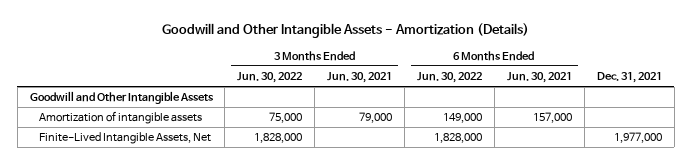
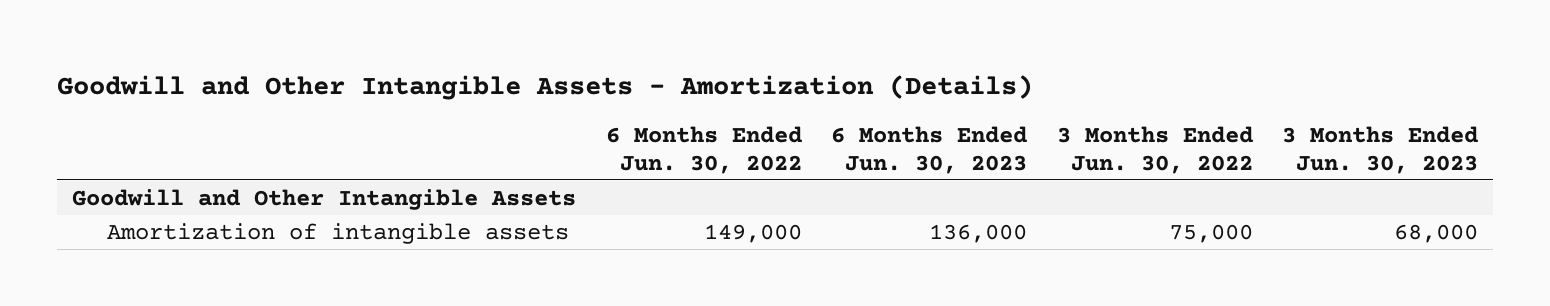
- | 3 Months Ended Jun. 30, 2022 | 3 Months Ended Jun. 30, 2021 | 6 Months Ended Jun. 30, 2022 | 6 Months Ended Jun. 30, 2021 | Dec. 31, 2021
+ | 6 Months Ended Jun. 30, 2022 | 6 Months Ended Jun. 30, 2023 | 3 Months Ended Jun. 30, 2022 | 3 Months Ended Jun. 30, 2023
- Finite-Lived Intangible Assets, Net | 1,828,000 | | 1,828,000 | | 1,977,000

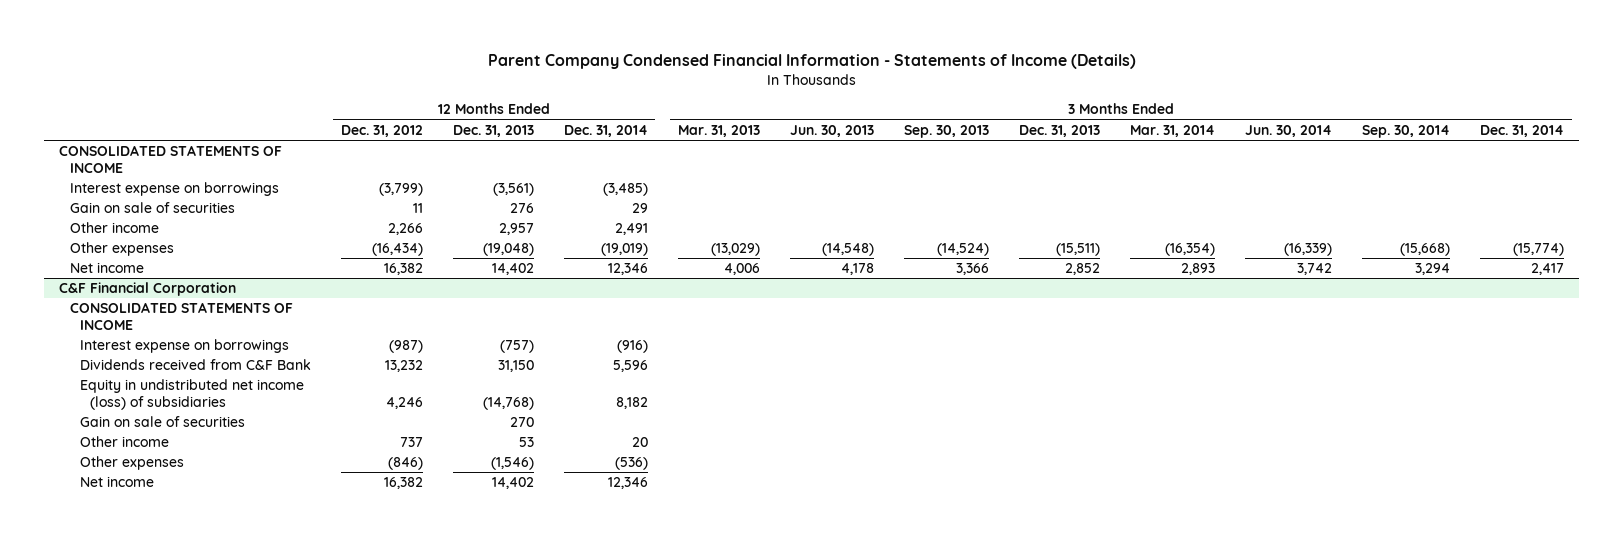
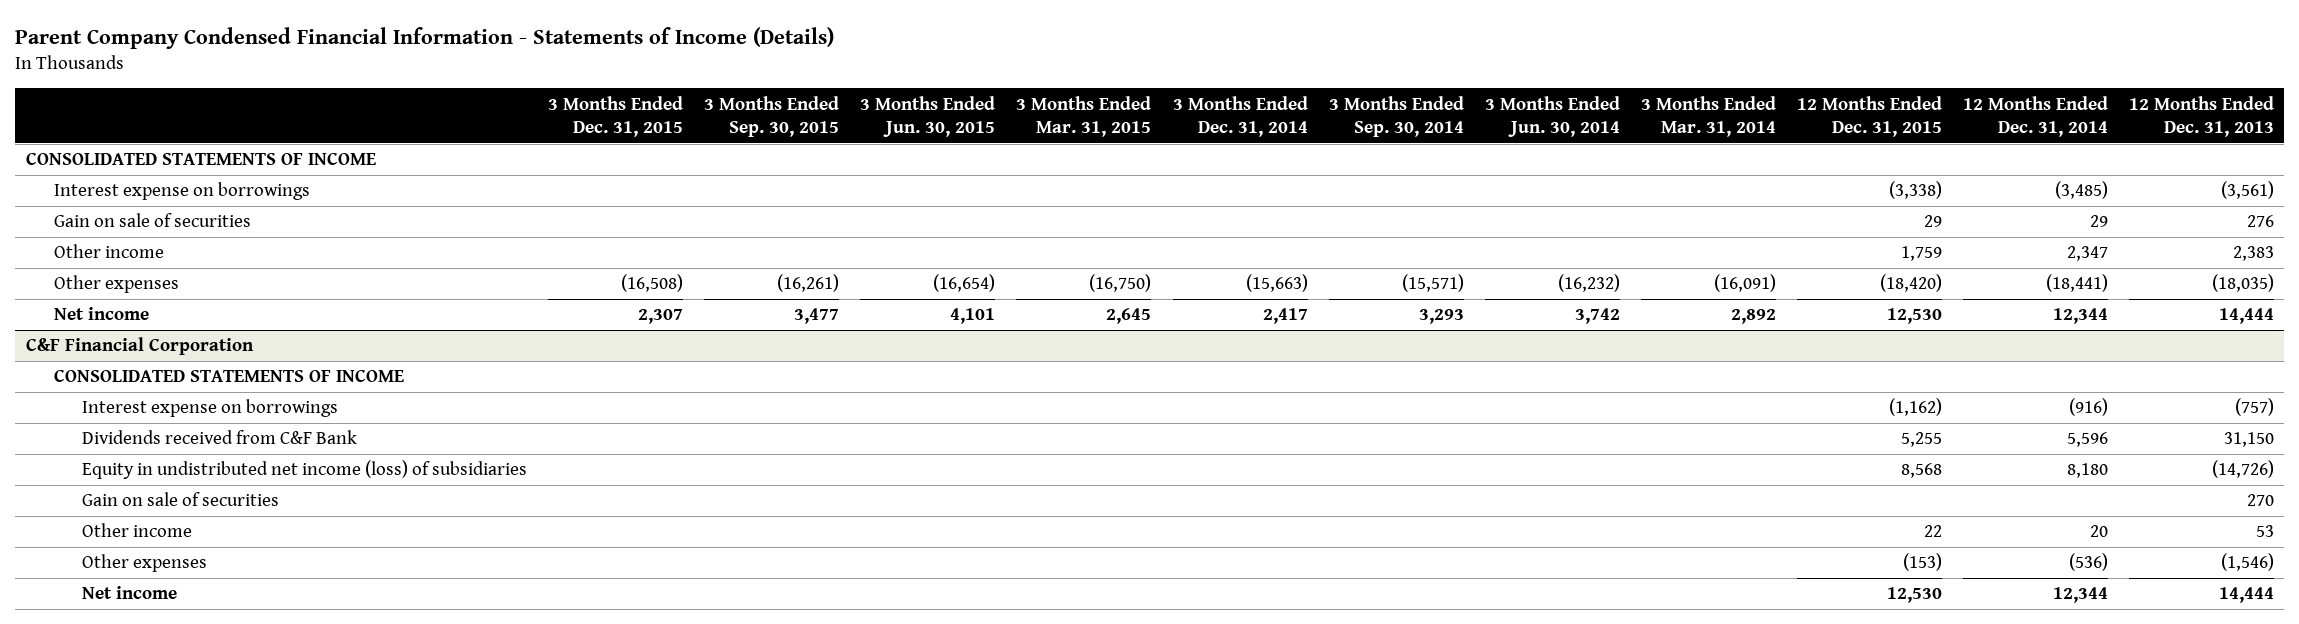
- | 12 Months Ended Dec. 31, 2012 | 12 Months Ended Dec. 31, 2013 | 12 Months Ended Dec. 31, 2014 | 3 Months Ended Mar. 31, 2013 | 3 Months Ended Jun. 30, 2013 | 3 Months Ended Sep. 30, 2013 | 3 Months Ended Dec. 31, 2013 | 3 Months Ended Mar. 31, 2014 | 3 Months Ended Jun. 30, 2014 | 3 Months Ended Sep. 30, 2014 | 3 Months Ended Dec. 31, 2014
+ | 3 Months Ended Dec. 31, 2015 | 3 Months Ended Sep. 30, 2015 | 3 Months Ended Jun. 30, 2015 | 3 Months Ended Mar. 31, 2015 | 3 Months Ended Dec. 31, 2014 | 3 Months Ended Sep. 30, 2014 | 3 Months Ended Jun. 30, 2014 | 3 Months Ended Mar. 31, 2014 | 12 Months Ended Dec. 31, 2015 | 12 Months Ended Dec. 31, 2014 | 12 Months Ended Dec. 31, 2013
- Other income | 2,266 | 2,957 | 2,491 | | | | | | | |
- Other expenses | (16,434) | (19,048) | (19,019) | (13,029) | (14,548) | (14,524) | (15,511) | (16,354) | (16,339) | (15,668) | (15,774)
- Net income | 16,382 | 14,402 | 12,346 | 4,006 | 4,178 | 3,366 | 2,852 | 2,893 | 3,742 | 3,294 | 2,417
+ Other income | | | | | | | | | 1,759 | 2,347 | 2,383
+ Other expenses | (16,508) | (16,261) | (16,654) | (16,750) | (15,663) | (15,571) | (16,232) | (16,091) | (18,420) | (18,441) | (18,035)
+ Net income | 2,307 | 3,477 | 4,101 | 2,645 | 2,417 | 3,293 | 3,742 | 2,892 | 12,530 | 12,344 | 14,444
@ C&F Financial Corporation
- Equity in undistributed net income (loss) of subsidiaries | 4,246 | (14,768) | 8,182 | | | | | | | |
+ Equity in undistributed net income (loss) of subsidiaries | | | | | | | | | 8,568 | 8,180 | (14,726)
- Net income | 16,382 | 14,402 | 12,346 | | | | | | | |
+ Net income | | | | | | | | | 12,530 | 12,344 | 14,444

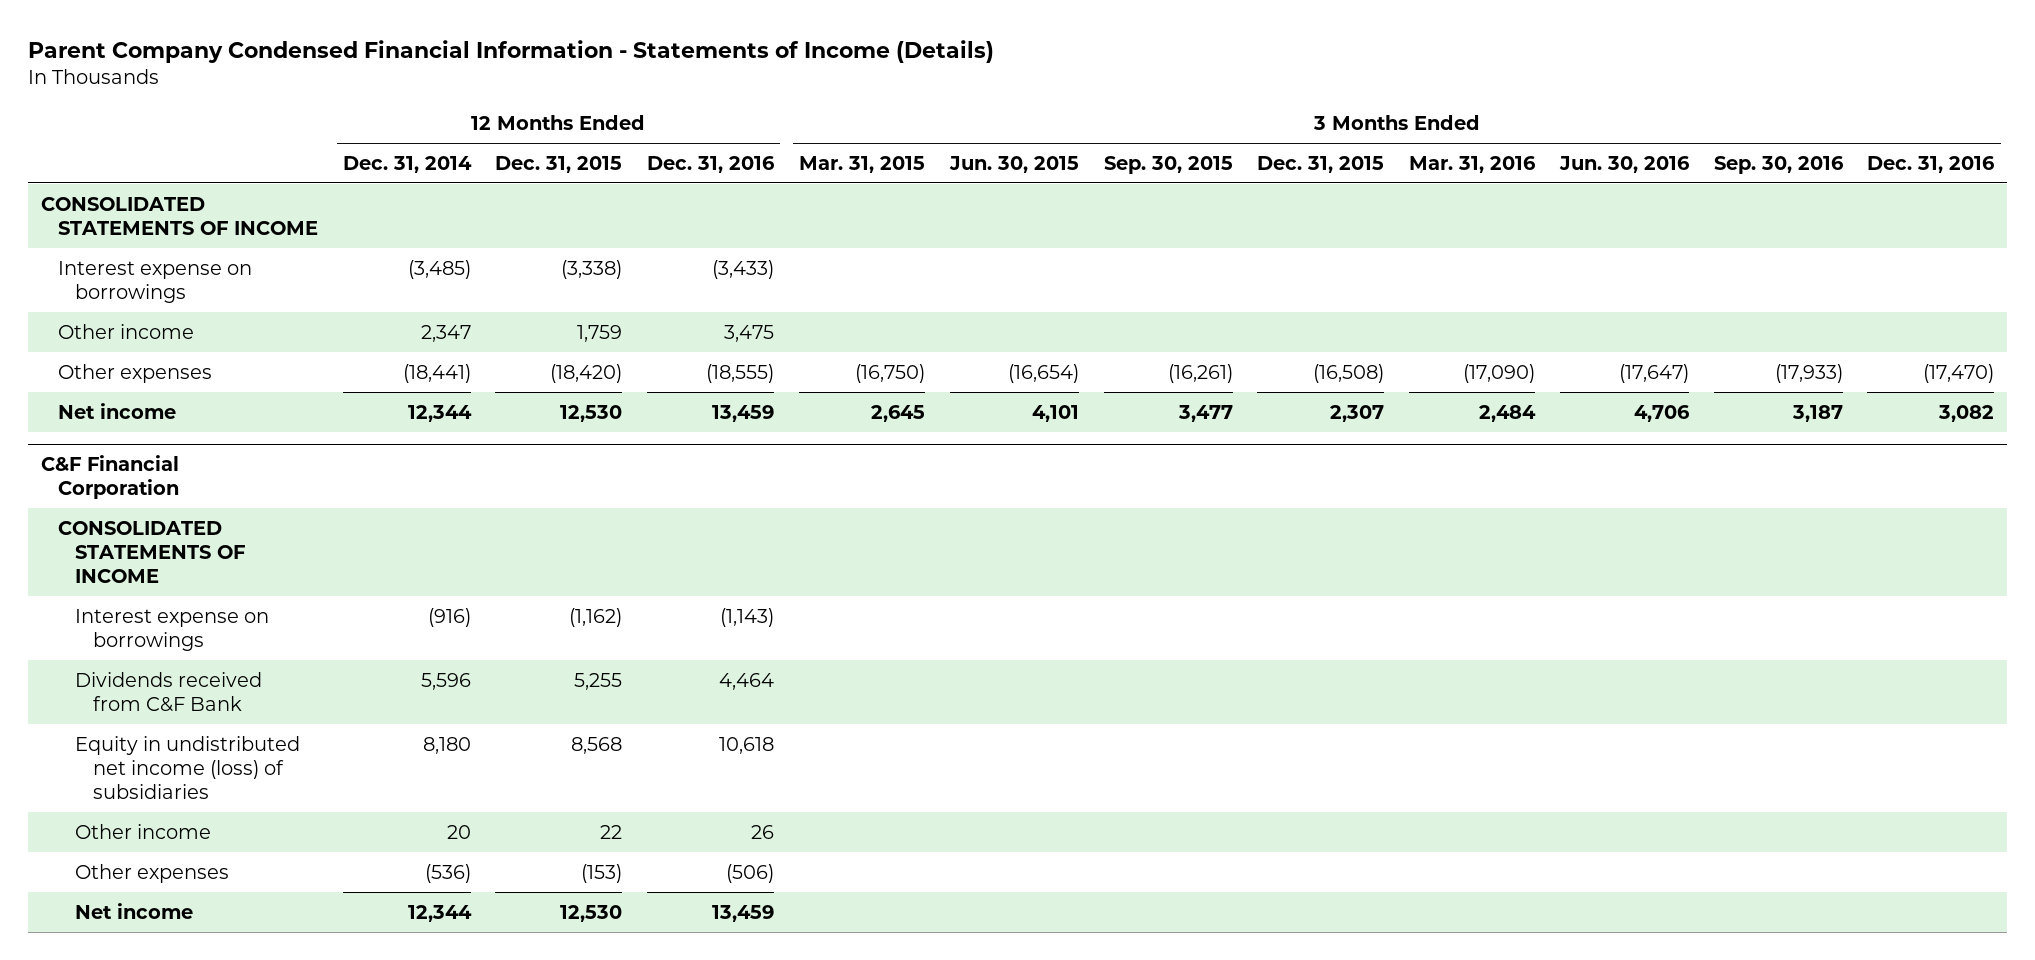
- | 3 Months Ended Dec. 31, 2015 | 3 Months Ended Sep. 30, 2015 | 3 Months Ended Jun. 30, 2015 | 3 Months Ended Mar. 31, 2015 | 3 Months Ended Dec. 31, 2014 | 3 Months Ended Sep. 30, 2014 | 3 Months Ended Jun. 30, 2014 | 3 Months Ended Mar. 31, 2014 | 12 Months Ended Dec. 31, 2015 | 12 Months Ended Dec. 31, 2014 | 12 Months Ended Dec. 31, 2013
+ | 12 Months Ended Dec. 31, 2014 | 12 Months Ended Dec. 31, 2015 | 12 Months Ended Dec. 31, 2016 | 3 Months Ended Mar. 31, 2015 | 3 Months Ended Jun. 30, 2015 | 3 Months Ended Sep. 30, 2015 | 3 Months Ended Dec. 31, 2015 | 3 Months Ended Mar. 31, 2016 | 3 Months Ended Jun. 30, 2016 | 3 Months Ended Sep. 30, 2016 | 3 Months Ended Dec. 31, 2016
- Gain on sale of securities | | | | | | | | | 29 | 29 | 276
@ C&F Financial Corporation
- Gain on sale of securities | | | | | | | | | | | 270

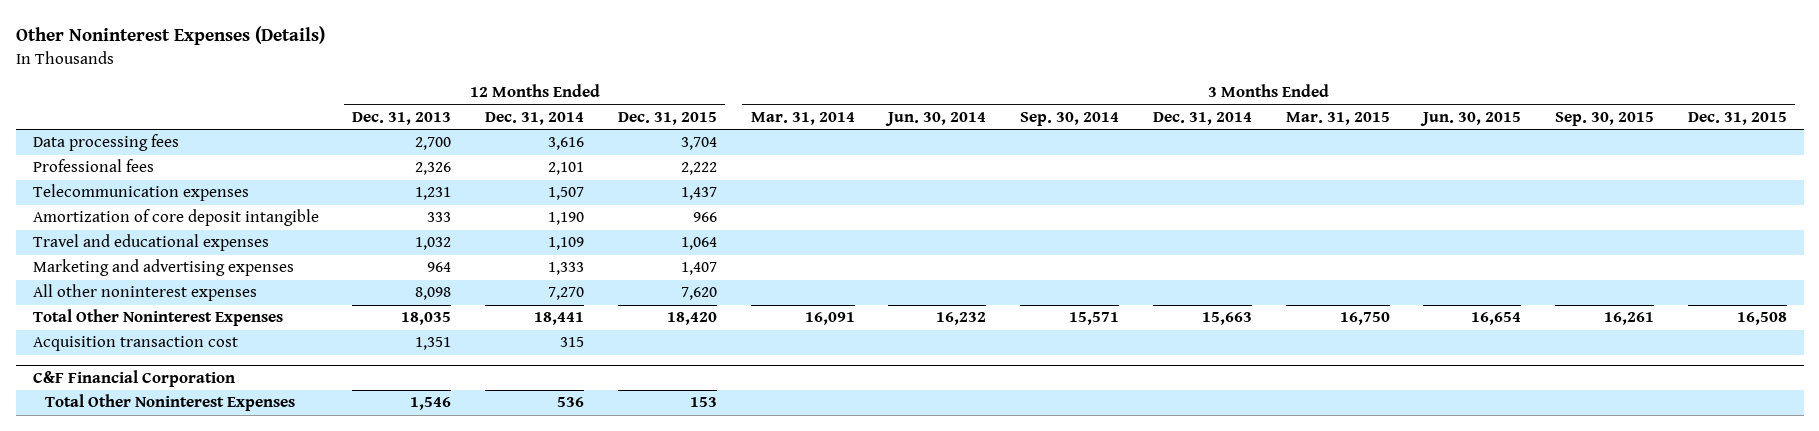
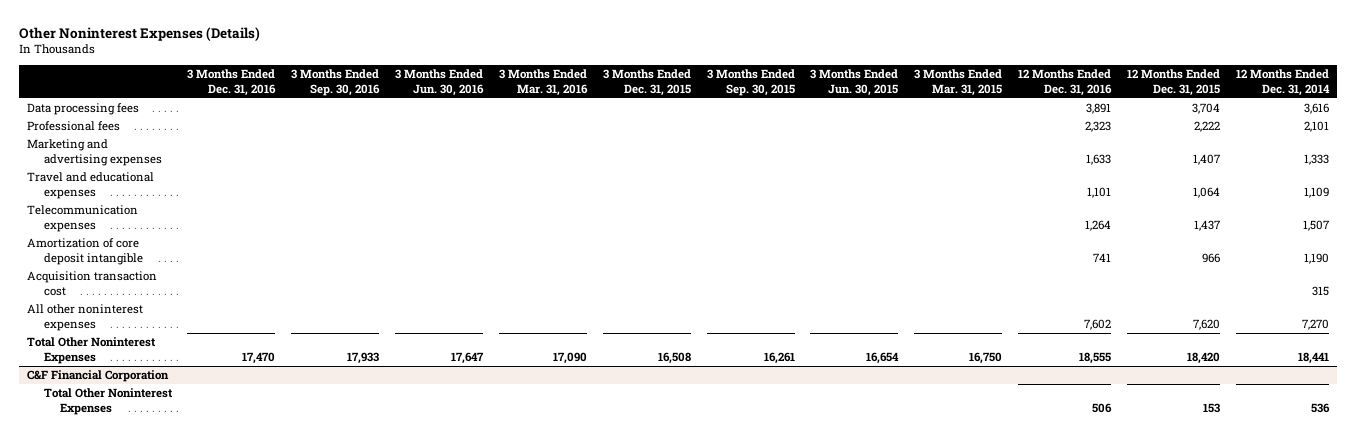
- | 12 Months Ended Dec. 31, 2013 | 12 Months Ended Dec. 31, 2014 | 12 Months Ended Dec. 31, 2015 | 3 Months Ended Mar. 31, 2014 | 3 Months Ended Jun. 30, 2014 | 3 Months Ended Sep. 30, 2014 | 3 Months Ended Dec. 31, 2014 | 3 Months Ended Mar. 31, 2015 | 3 Months Ended Jun. 30, 2015 | 3 Months Ended Sep. 30, 2015 | 3 Months Ended Dec. 31, 2015
+ | 3 Months Ended Dec. 31, 2016 | 3 Months Ended Sep. 30, 2016 | 3 Months Ended Jun. 30, 2016 | 3 Months Ended Mar. 31, 2016 | 3 Months Ended Dec. 31, 2015 | 3 Months Ended Sep. 30, 2015 | 3 Months Ended Jun. 30, 2015 | 3 Months Ended Mar. 31, 2015 | 12 Months Ended Dec. 31, 2016 | 12 Months Ended Dec. 31, 2015 | 12 Months Ended Dec. 31, 2014
moved up: Marketing and advertising expenses | | | | | | | | | 1,633 | 1,407 | 1,333
moved up: Travel and educational expenses | | | | | | | | | 1,101 | 1,064 | 1,109
moved up: Acquisition transaction cost | | | | | | | | | | | 315

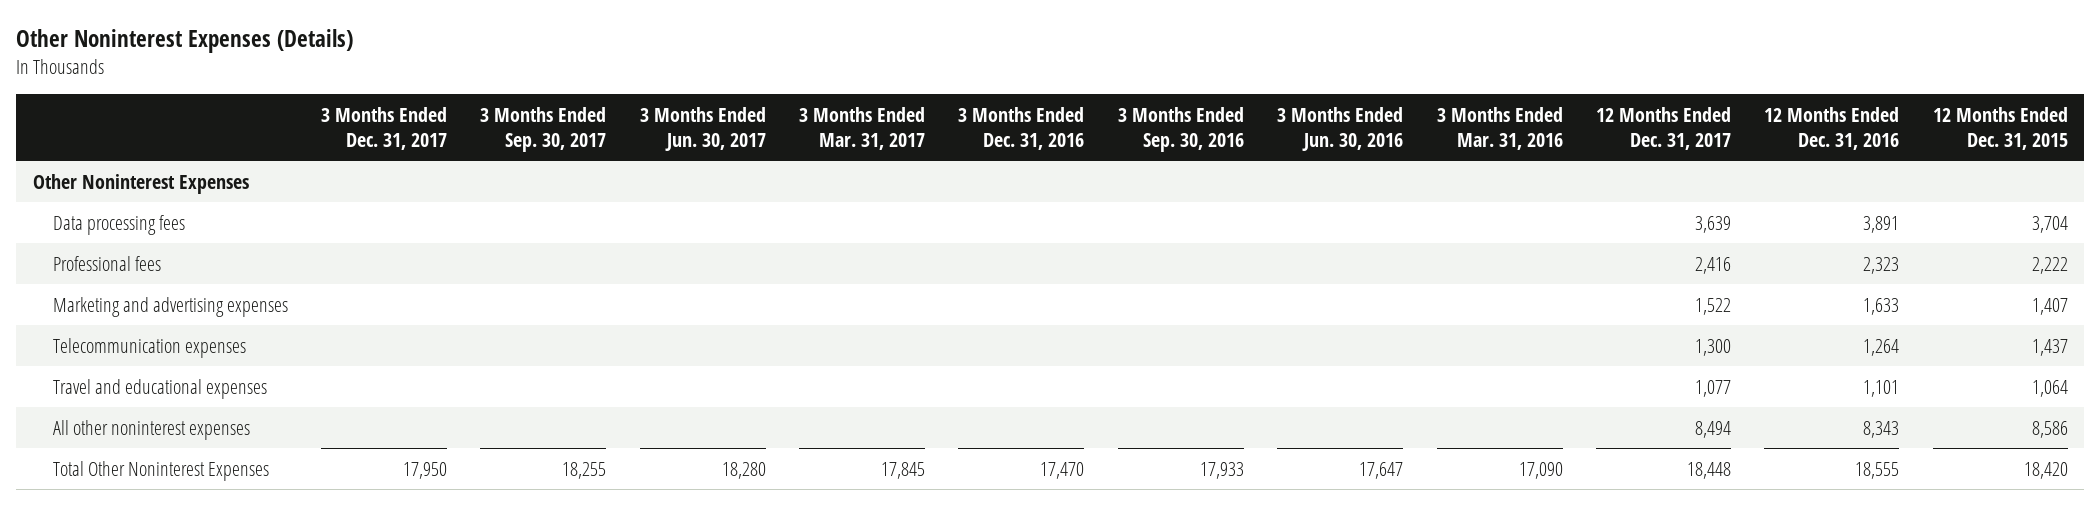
- | 3 Months Ended Dec. 31, 2016 | 3 Months Ended Sep. 30, 2016 | 3 Months Ended Jun. 30, 2016 | 3 Months Ended Mar. 31, 2016 | 3 Months Ended Dec. 31, 2015 | 3 Months Ended Sep. 30, 2015 | 3 Months Ended Jun. 30, 2015 | 3 Months Ended Mar. 31, 2015 | 12 Months Ended Dec. 31, 2016 | 12 Months Ended Dec. 31, 2015 | 12 Months Ended Dec. 31, 2014
+ | 3 Months Ended Dec. 31, 2017 | 3 Months Ended Sep. 30, 2017 | 3 Months Ended Jun. 30, 2017 | 3 Months Ended Mar. 31, 2017 | 3 Months Ended Dec. 31, 2016 | 3 Months Ended Sep. 30, 2016 | 3 Months Ended Jun. 30, 2016 | 3 Months Ended Mar. 31, 2016 | 12 Months Ended Dec. 31, 2017 | 12 Months Ended Dec. 31, 2016 | 12 Months Ended Dec. 31, 2015
+ Other Noninterest Expenses
- Amortization of core deposit intangible | | | | | | | | | 741 | 966 | 1,190
- Acquisition transaction cost | | | | | | | | | | | 315
- All other noninterest expenses | | | | | | | | | 7,602 | 7,620 | 7,270
moved down: Travel and educational expenses | | | | | | | | | 1,077 | 1,101 | 1,064
+ All other noninterest expenses | | | | | | | | | 8,494 | 8,343 | 8,586
- C&F Financial Corporation
- Total Other Noninterest Expenses | | | | | | | | | 506 | 153 | 536

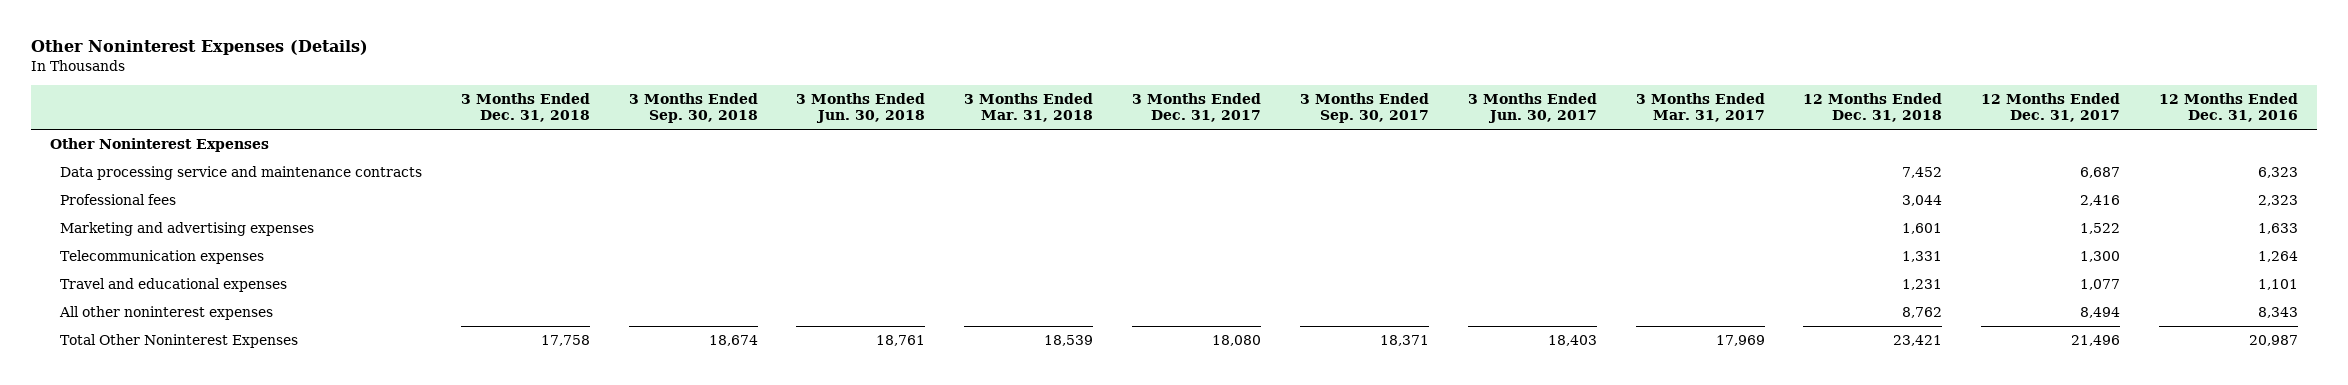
- | 3 Months Ended Dec. 31, 2017 | 3 Months Ended Sep. 30, 2017 | 3 Months Ended Jun. 30, 2017 | 3 Months Ended Mar. 31, 2017 | 3 Months Ended Dec. 31, 2016 | 3 Months Ended Sep. 30, 2016 | 3 Months Ended Jun. 30, 2016 | 3 Months Ended Mar. 31, 2016 | 12 Months Ended Dec. 31, 2017 | 12 Months Ended Dec. 31, 2016 | 12 Months Ended Dec. 31, 2015
+ | 3 Months Ended Dec. 31, 2018 | 3 Months Ended Sep. 30, 2018 | 3 Months Ended Jun. 30, 2018 | 3 Months Ended Mar. 31, 2018 | 3 Months Ended Dec. 31, 2017 | 3 Months Ended Sep. 30, 2017 | 3 Months Ended Jun. 30, 2017 | 3 Months Ended Mar. 31, 2017 | 12 Months Ended Dec. 31, 2018 | 12 Months Ended Dec. 31, 2017 | 12 Months Ended Dec. 31, 2016
- Data processing fees | | | | | | | | | 3,639 | 3,891 | 3,704
+ Data processing service and maintenance contracts | | | | | | | | | 7,452 | 6,687 | 6,323
- Total Other Noninterest Expenses | 17,950 | 18,255 | 18,280 | 17,845 | 17,470 | 17,933 | 17,647 | 17,090 | 18,448 | 18,555 | 18,420
+ Total Other Noninterest Expenses | 17,758 | 18,674 | 18,761 | 18,539 | 18,080 | 18,371 | 18,403 | 17,969 | 23,421 | 21,496 | 20,987

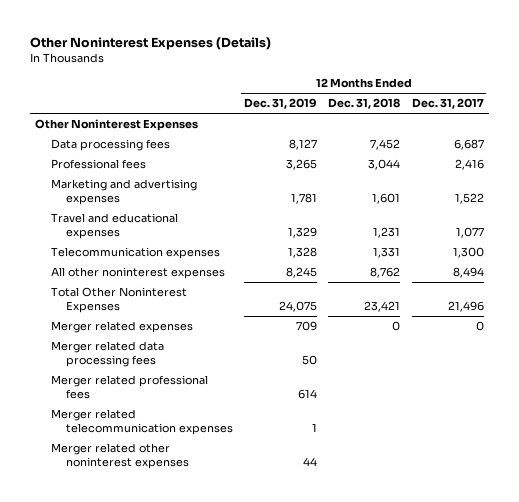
- | 3 Months Ended Dec. 31, 2018 | 3 Months Ended Sep. 30, 2018 | 3 Months Ended Jun. 30, 2018 | 3 Months Ended Mar. 31, 2018 | 3 Months Ended Dec. 31, 2017 | 3 Months Ended Sep. 30, 2017 | 3 Months Ended Jun. 30, 2017 | 3 Months Ended Mar. 31, 2017 | 12 Months Ended Dec. 31, 2018 | 12 Months Ended Dec. 31, 2017 | 12 Months Ended Dec. 31, 2016
+ | 12 Months Ended Dec. 31, 2019 | 12 Months Ended Dec. 31, 2018 | 12 Months Ended Dec. 31, 2017
- Data processing service and maintenance contracts | | | | | | | | | 7,452 | 6,687 | 6,323
+ Data processing fees | 8,127 | 7,452 | 6,687
moved down: Telecommunication expenses | 1,328 | 1,331 | 1,300
+ Merger related expenses | 709 | 0 | 0
+ Merger related data processing fees | 50 | |
+ Merger related professional fees | 614 | |
+ Merger related telecommunication expenses | 1 | |
+ Merger related other noninterest expenses | 44 | |

